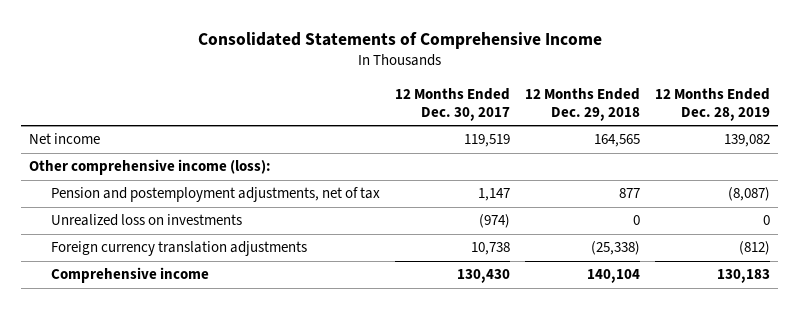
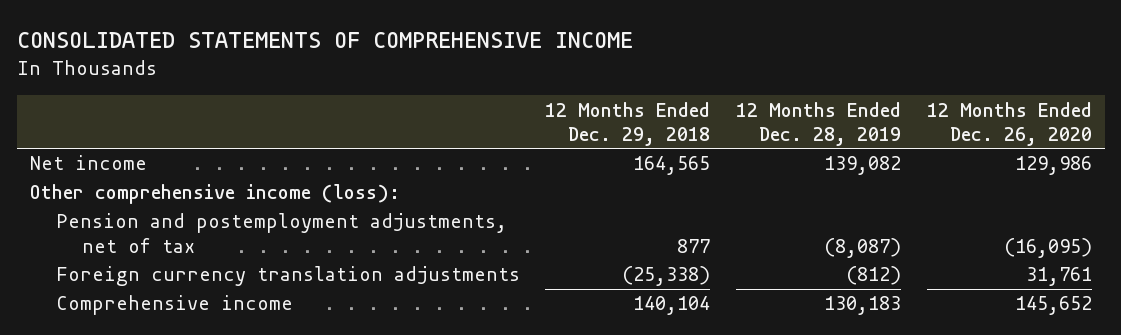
- Consolidated Statements of Comprehensive Income
+ CONSOLIDATED STATEMENTS OF COMPREHENSIVE INCOME
- | 12 Months Ended Dec. 30, 2017 | 12 Months Ended Dec. 29, 2018 | 12 Months Ended Dec. 28, 2019
+ | 12 Months Ended Dec. 29, 2018 | 12 Months Ended Dec. 28, 2019 | 12 Months Ended Dec. 26, 2020
- Unrealized loss on investments | (974) | 0 | 0

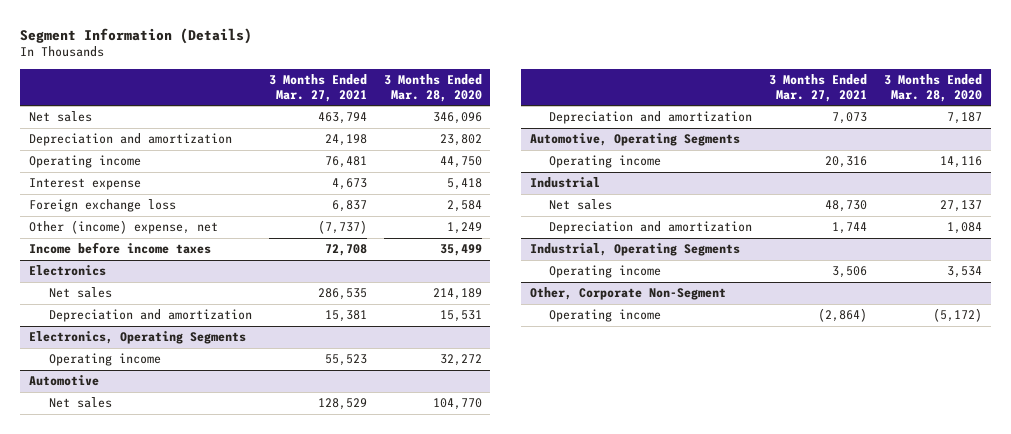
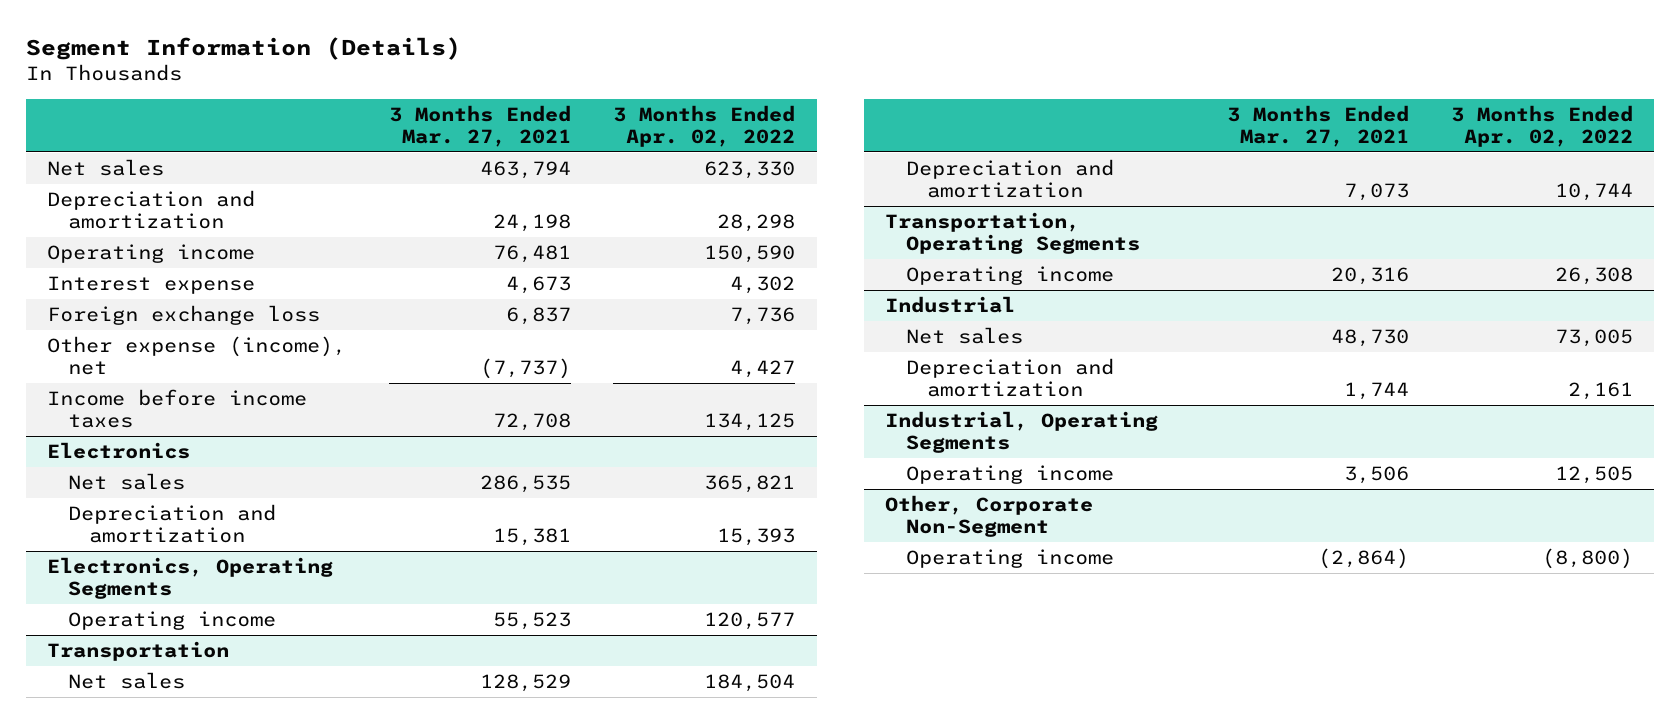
- | 3 Months Ended Mar. 27, 2021 | 3 Months Ended Mar. 28, 2020
+ | 3 Months Ended Mar. 27, 2021 | 3 Months Ended Apr. 02, 2022
- Other (income) expense, net | (7,737) | 1,249
+ Other expense (income), net | (7,737) | 4,427
- Automotive
+ Transportation
- Automotive, Operating Segments
+ Transportation, Operating Segments

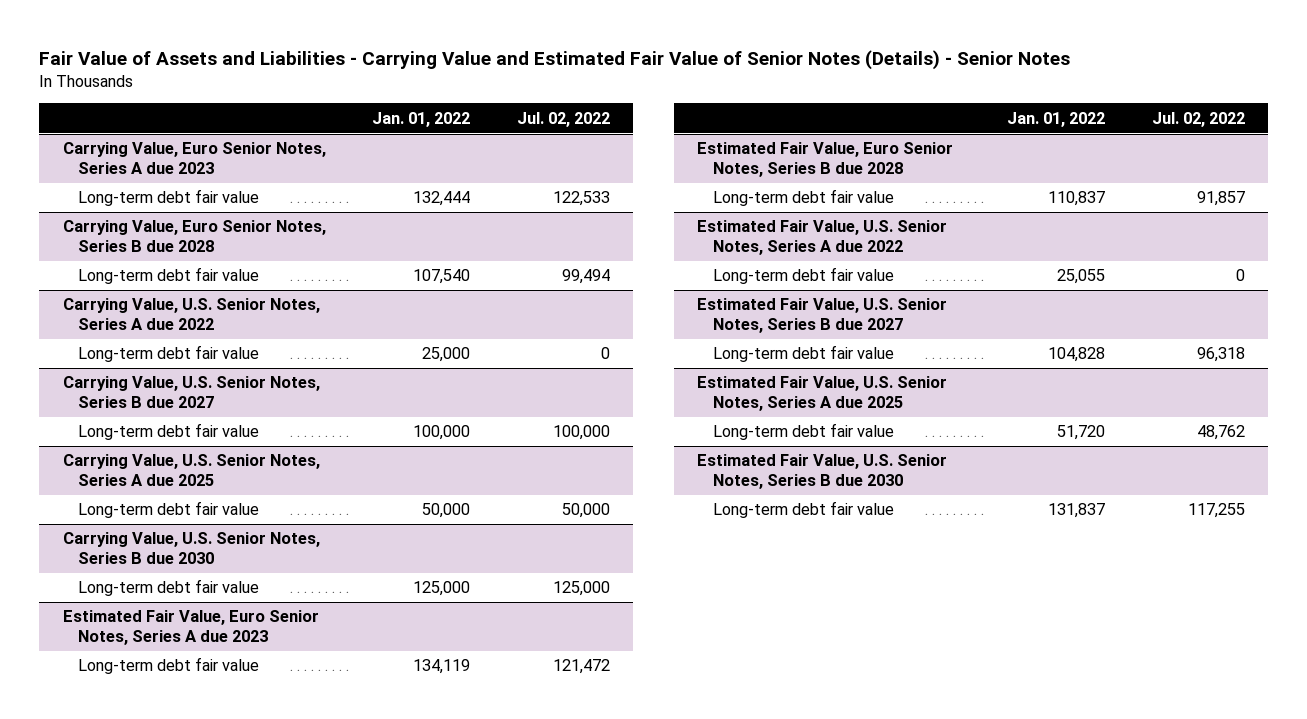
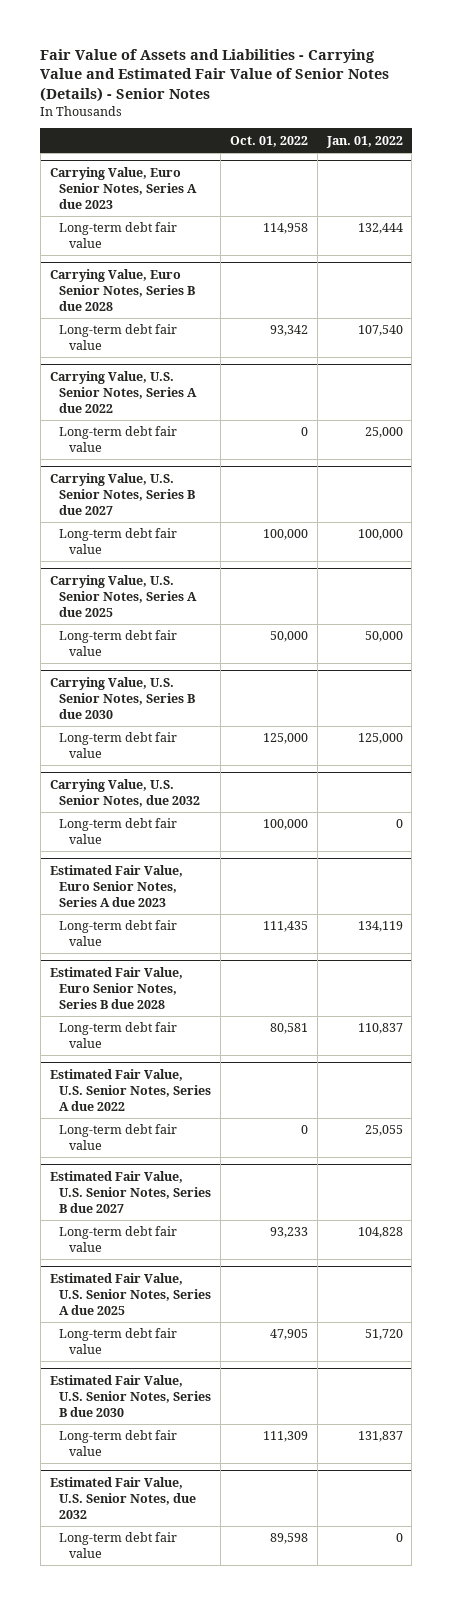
- | Jan. 01, 2022 | Jul. 02, 2022
+ | Oct. 01, 2022 | Jan. 01, 2022
+ Carrying Value, U.S. Senior Notes, due 2032
+ Long-term debt fair value | 100,000 | 0
+ Estimated Fair Value, U.S. Senior Notes, due 2032
+ Long-term debt fair value | 89,598 | 0

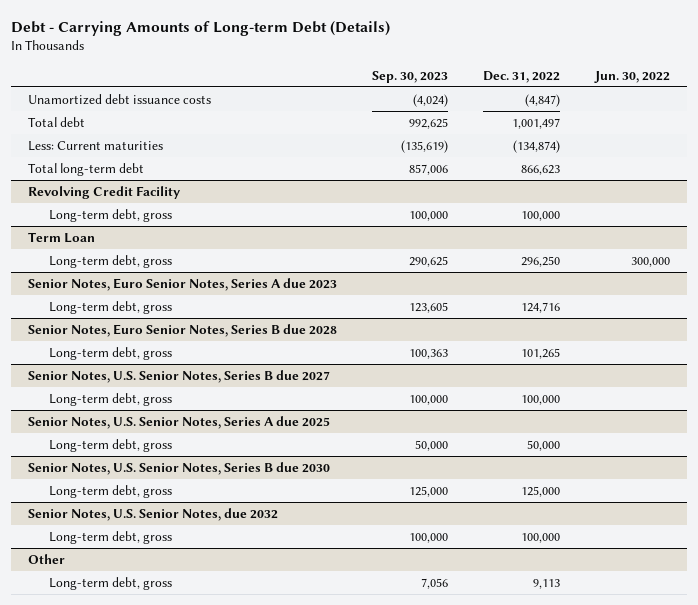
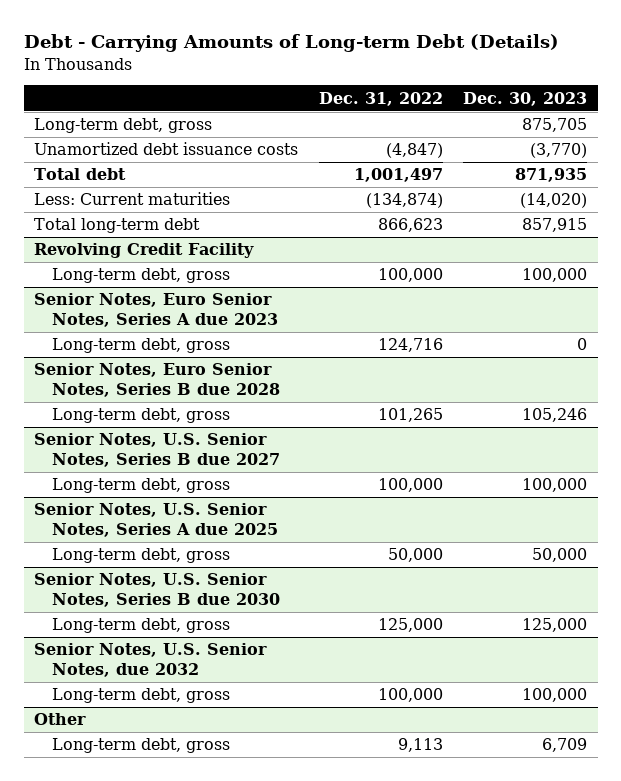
- | Sep. 30, 2023 | Dec. 31, 2022 | Jun. 30, 2022
+ | Dec. 31, 2022 | Dec. 30, 2023
+ Long-term debt, gross | | 875,705
- Term Loan
- Long-term debt, gross | 290,625 | 296,250 | 300,000

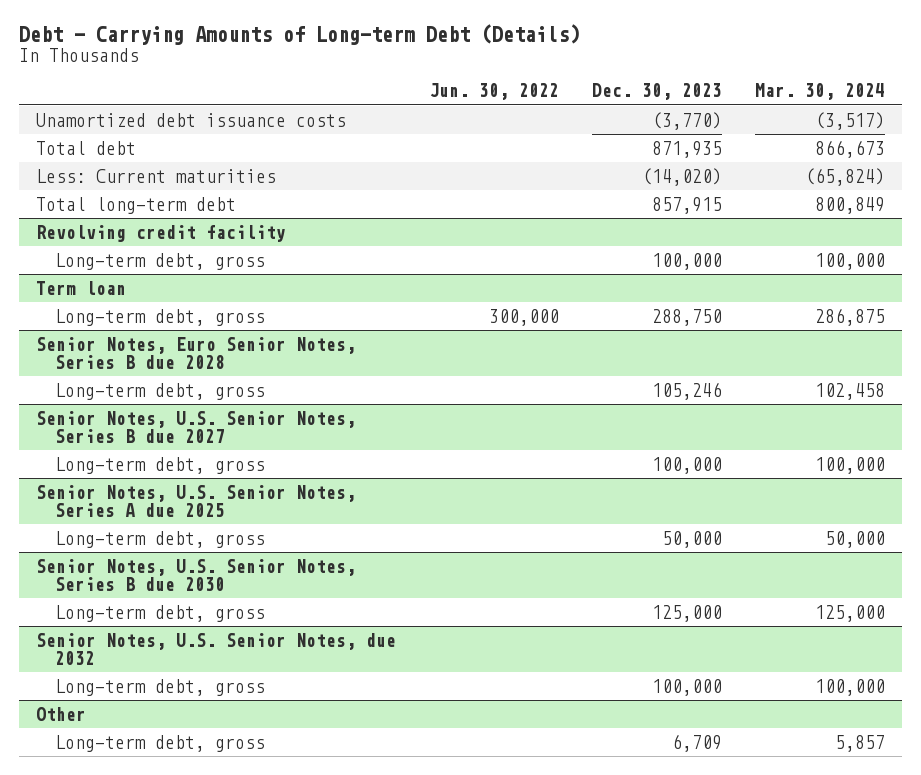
- | Dec. 31, 2022 | Dec. 30, 2023
+ | Jun. 30, 2022 | Dec. 30, 2023 | Mar. 30, 2024
- Long-term debt, gross | | 875,705
- Revolving Credit Facility
+ Revolving credit facility
- Senior Notes, Euro Senior Notes, Series A due 2023
- Long-term debt, gross | 124,716 | 0
+ Term loan
+ Long-term debt, gross | 300,000 | 288,750 | 286,875

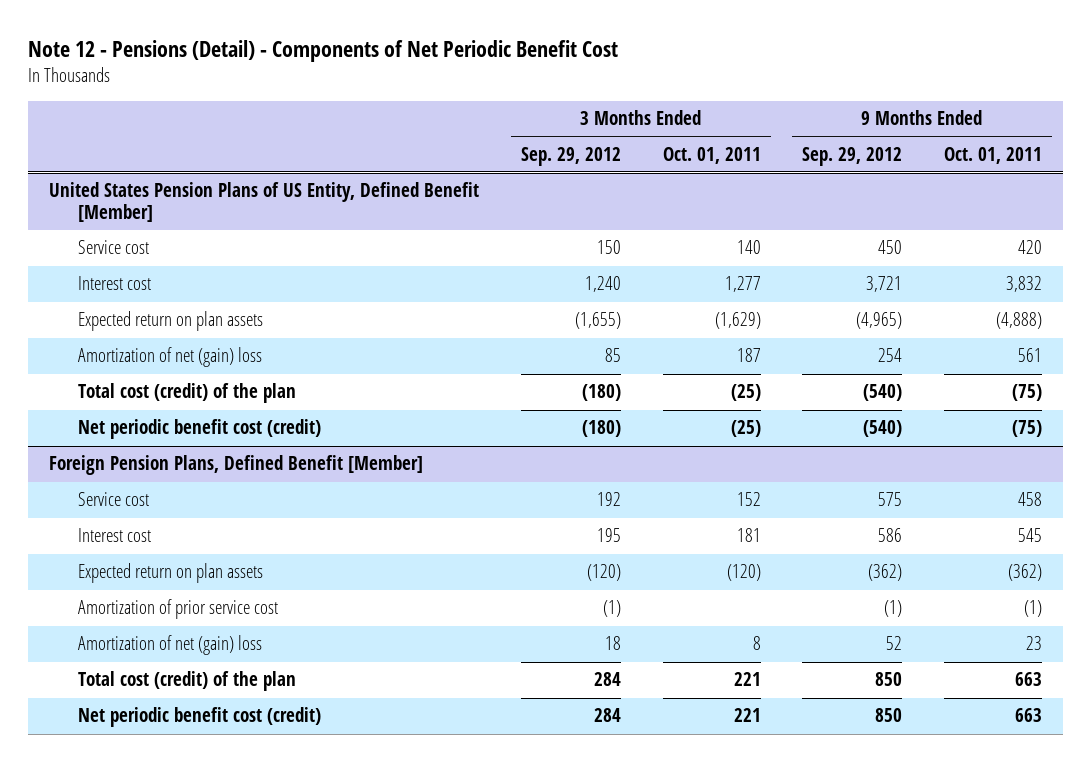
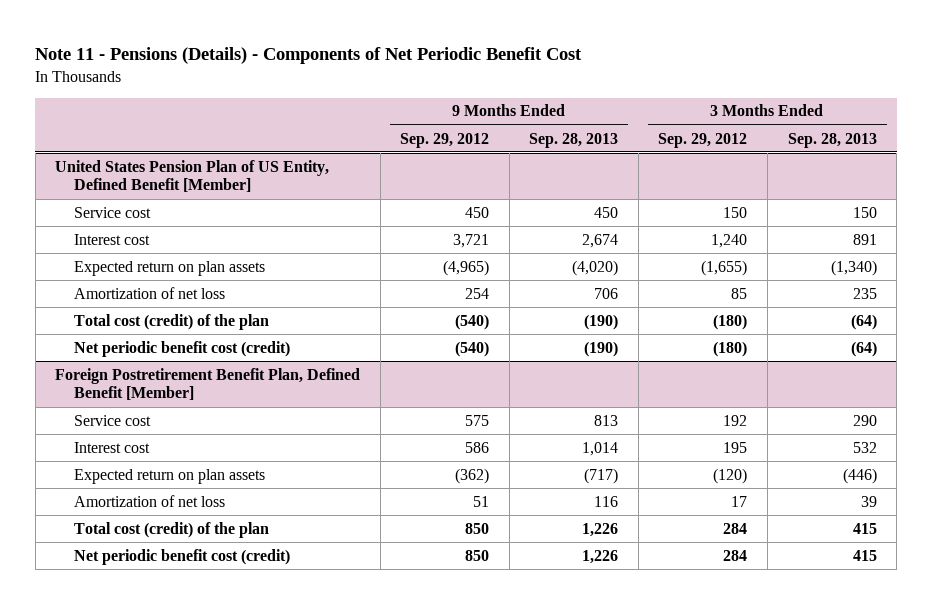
- Note 12 - Pensions (Detail) - Components of Net Periodic Benefit Cost
+ Note 11 - Pensions (Details) - Components of Net Periodic Benefit Cost
- | 3 Months Ended Sep. 29, 2012 | 3 Months Ended Oct. 01, 2011 | 9 Months Ended Sep. 29, 2012 | 9 Months Ended Oct. 01, 2011
+ | 9 Months Ended Sep. 29, 2012 | 9 Months Ended Sep. 28, 2013 | 3 Months Ended Sep. 29, 2012 | 3 Months Ended Sep. 28, 2013
- United States Pension Plans of US Entity, Defined Benefit [Member]
+ United States Pension Plan of US Entity, Defined Benefit [Member]
- Amortization of net (gain) loss | 85 | 187 | 254 | 561
+ Amortization of net loss | 254 | 706 | 85 | 235
- Foreign Pension Plans, Defined Benefit [Member]
+ Foreign Postretirement Benefit Plan, Defined Benefit [Member]
- Amortization of prior service cost | (1) | | (1) | (1)
- Amortization of net (gain) loss | 18 | 8 | 52 | 23
+ Amortization of net loss | 51 | 116 | 17 | 39

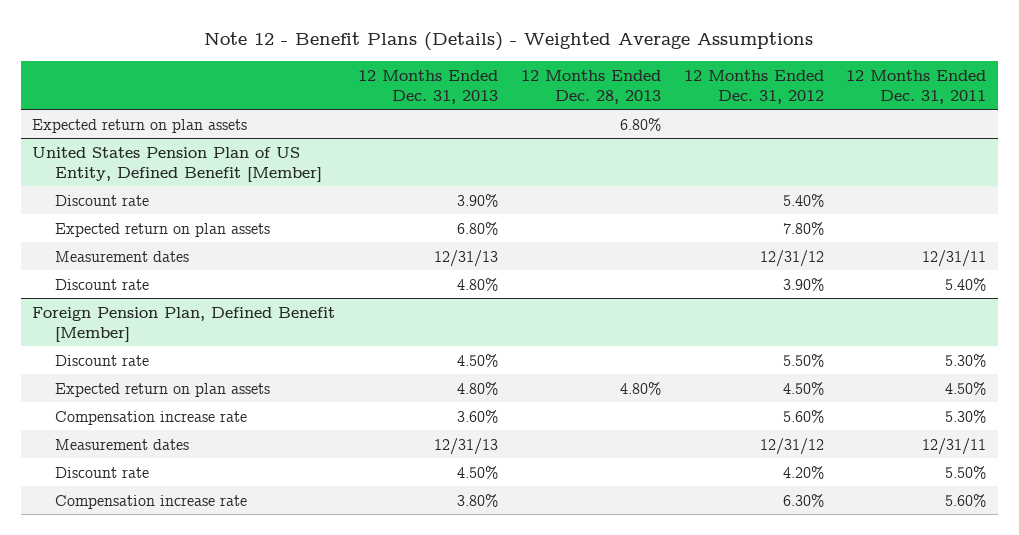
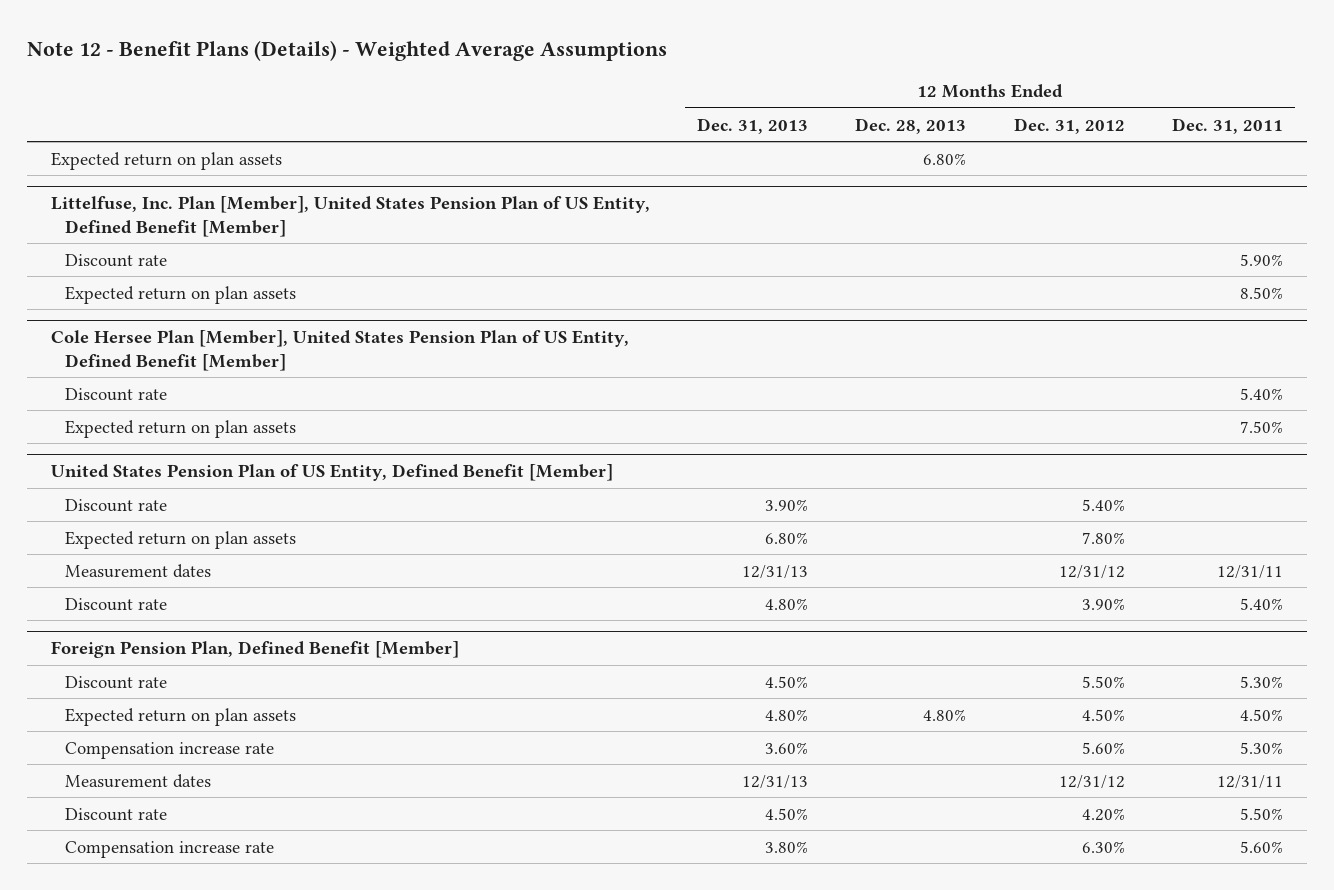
+ Littelfuse, Inc. Plan [Member], United States Pension Plan of US Entity, Defined Benefit [Member]
+ Discount rate | | | | 5.90%
+ Expected return on plan assets | | | | 8.50%
+ Cole Hersee Plan [Member], United States Pension Plan of US Entity, Defined Benefit [Member]
+ Discount rate | | | | 5.40%
+ Expected return on plan assets | | | | 7.50%

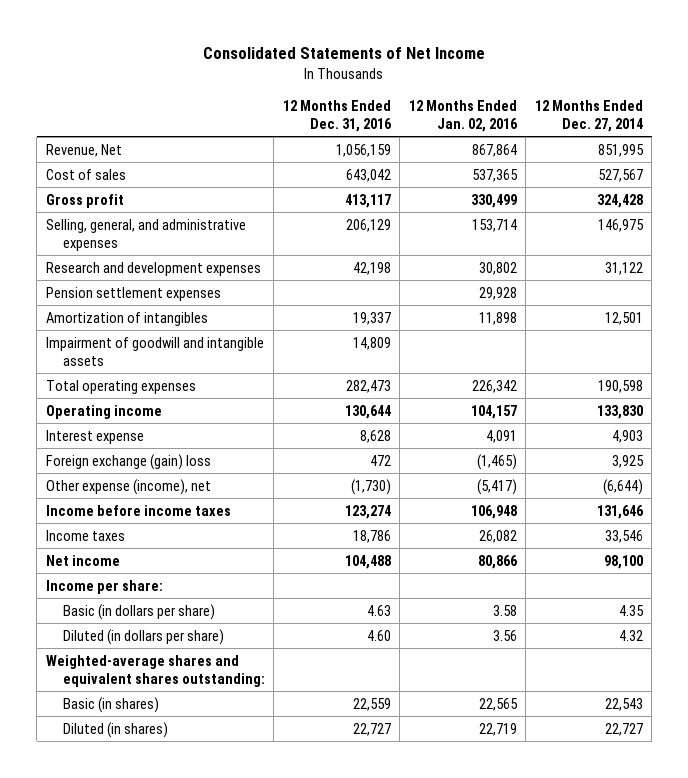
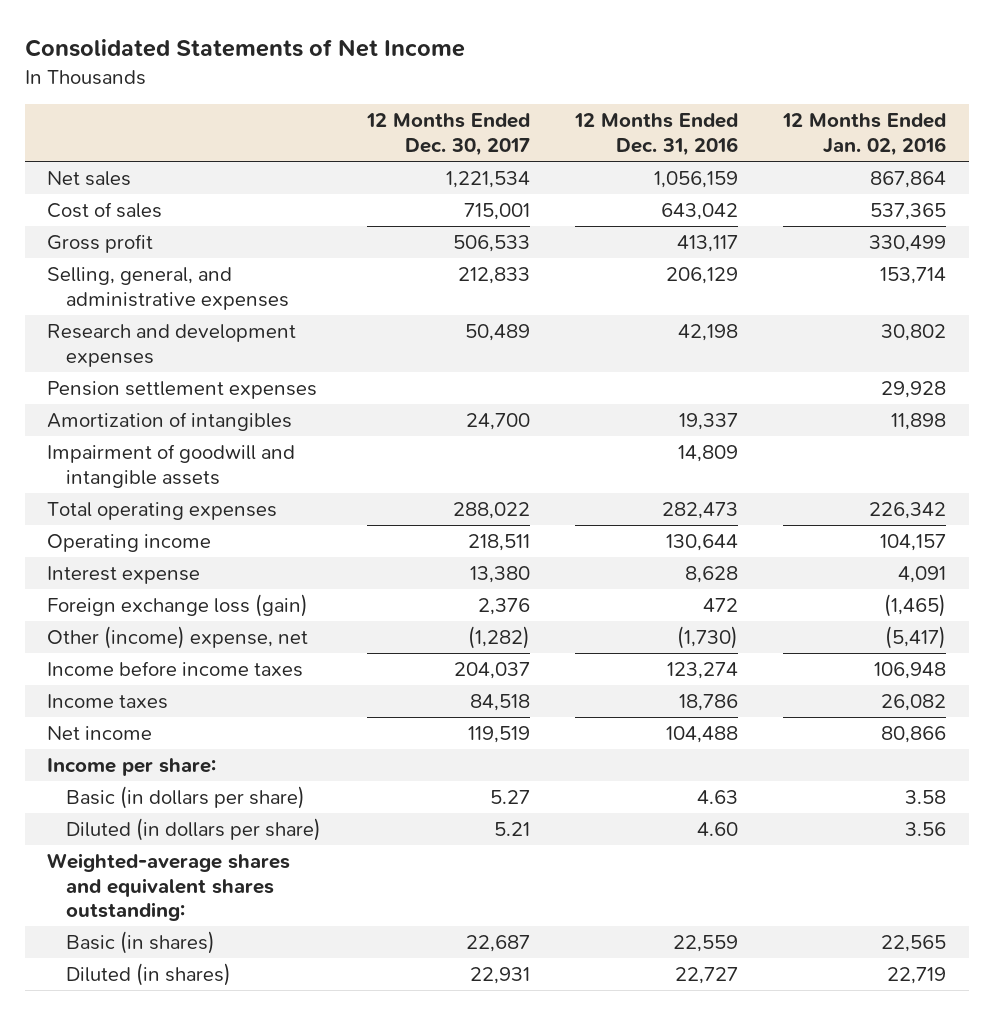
- | 12 Months Ended Dec. 31, 2016 | 12 Months Ended Jan. 02, 2016 | 12 Months Ended Dec. 27, 2014
+ | 12 Months Ended Dec. 30, 2017 | 12 Months Ended Dec. 31, 2016 | 12 Months Ended Jan. 02, 2016
- Revenue, Net | 1,056,159 | 867,864 | 851,995
+ Net sales | 1,221,534 | 1,056,159 | 867,864
- Foreign exchange (gain) loss | 472 | (1,465) | 3,925
- Other expense (income), net | (1,730) | (5,417) | (6,644)
+ Foreign exchange loss (gain) | 2,376 | 472 | (1,465)
+ Other (income) expense, net | (1,282) | (1,730) | (5,417)

